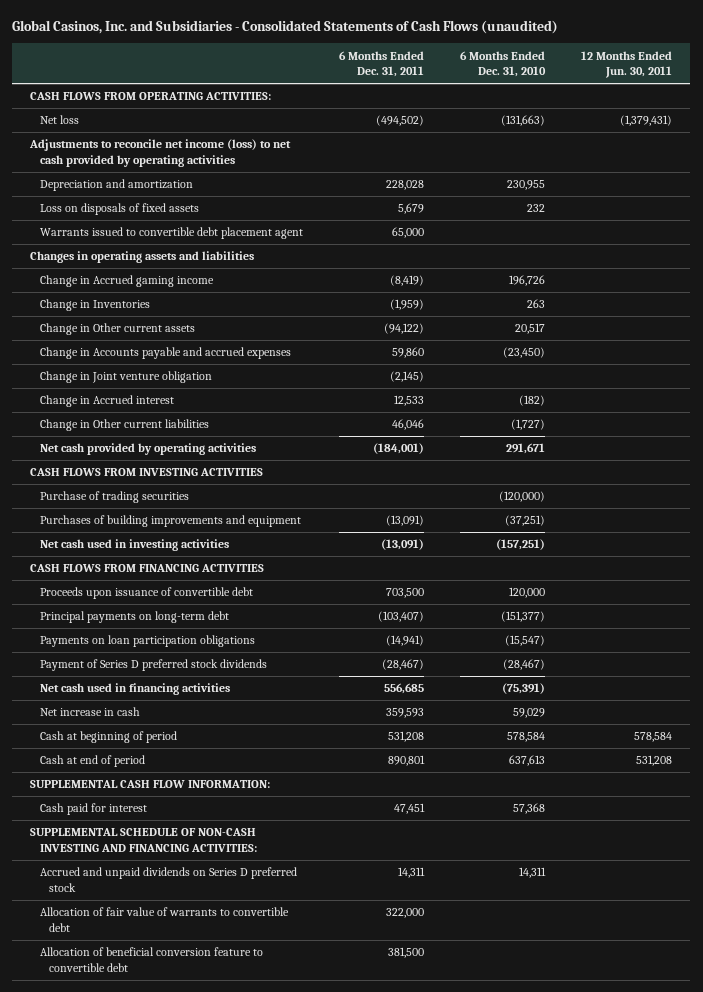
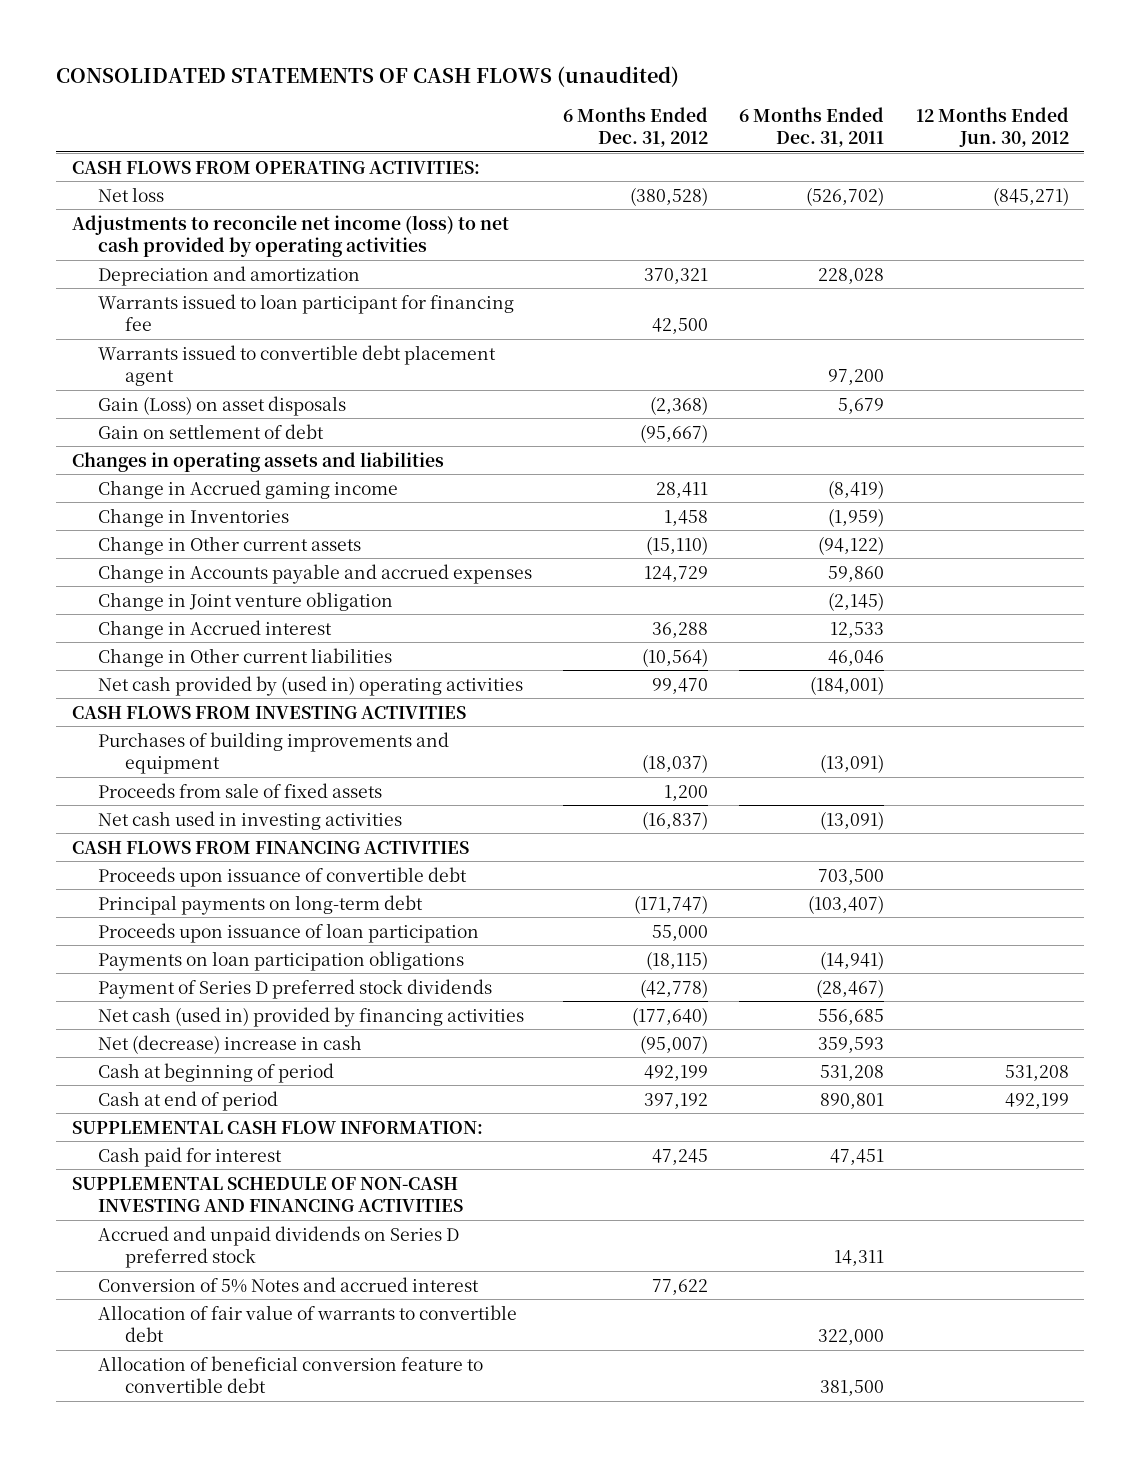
- Global Casinos, Inc. and Subsidiaries - Consolidated Statements of Cash Flows (unaudited)
+ CONSOLIDATED STATEMENTS OF CASH FLOWS (unaudited)
- | 6 Months Ended Dec. 31, 2011 | 6 Months Ended Dec. 31, 2010 | 12 Months Ended Jun. 30, 2011
+ | 6 Months Ended Dec. 31, 2012 | 6 Months Ended Dec. 31, 2011 | 12 Months Ended Jun. 30, 2012
- Net loss | (494,502) | (131,663) | (1,379,431)
+ Net loss | (380,528) | (526,702) | (845,271)
- Loss on disposals of fixed assets | 5,679 | 232 |
- Warrants issued to convertible debt placement agent | 65,000 | |
+ Warrants issued to loan participant for financing fee | 42,500 | |
+ Warrants issued to convertible debt placement agent | | 97,200 |
+ Gain (Loss) on asset disposals | (2,368) | 5,679 |
+ Gain on settlement of debt | (95,667) | |
- Net cash provided by operating activities | (184,001) | 291,671 |
+ Net cash provided by (used in) operating activities | 99,470 | (184,001) |
- Purchase of trading securities | | (120,000) |
+ Proceeds from sale of fixed assets | 1,200 | |
+ Proceeds upon issuance of loan participation | 55,000 | |
- Net cash used in financing activities | 556,685 | (75,391) |
- Net increase in cash | 359,593 | 59,029 |
+ Net cash (used in) provided by financing activities | (177,640) | 556,685 |
+ Net (decrease) increase in cash | (95,007) | 359,593 |
- SUPPLEMENTAL SCHEDULE OF NON-CASH INVESTING AND FINANCING ACTIVITIES:
+ SUPPLEMENTAL SCHEDULE OF NON-CASH INVESTING AND FINANCING ACTIVITIES
+ Conversion of 5% Notes and accrued interest | 77,622 | |

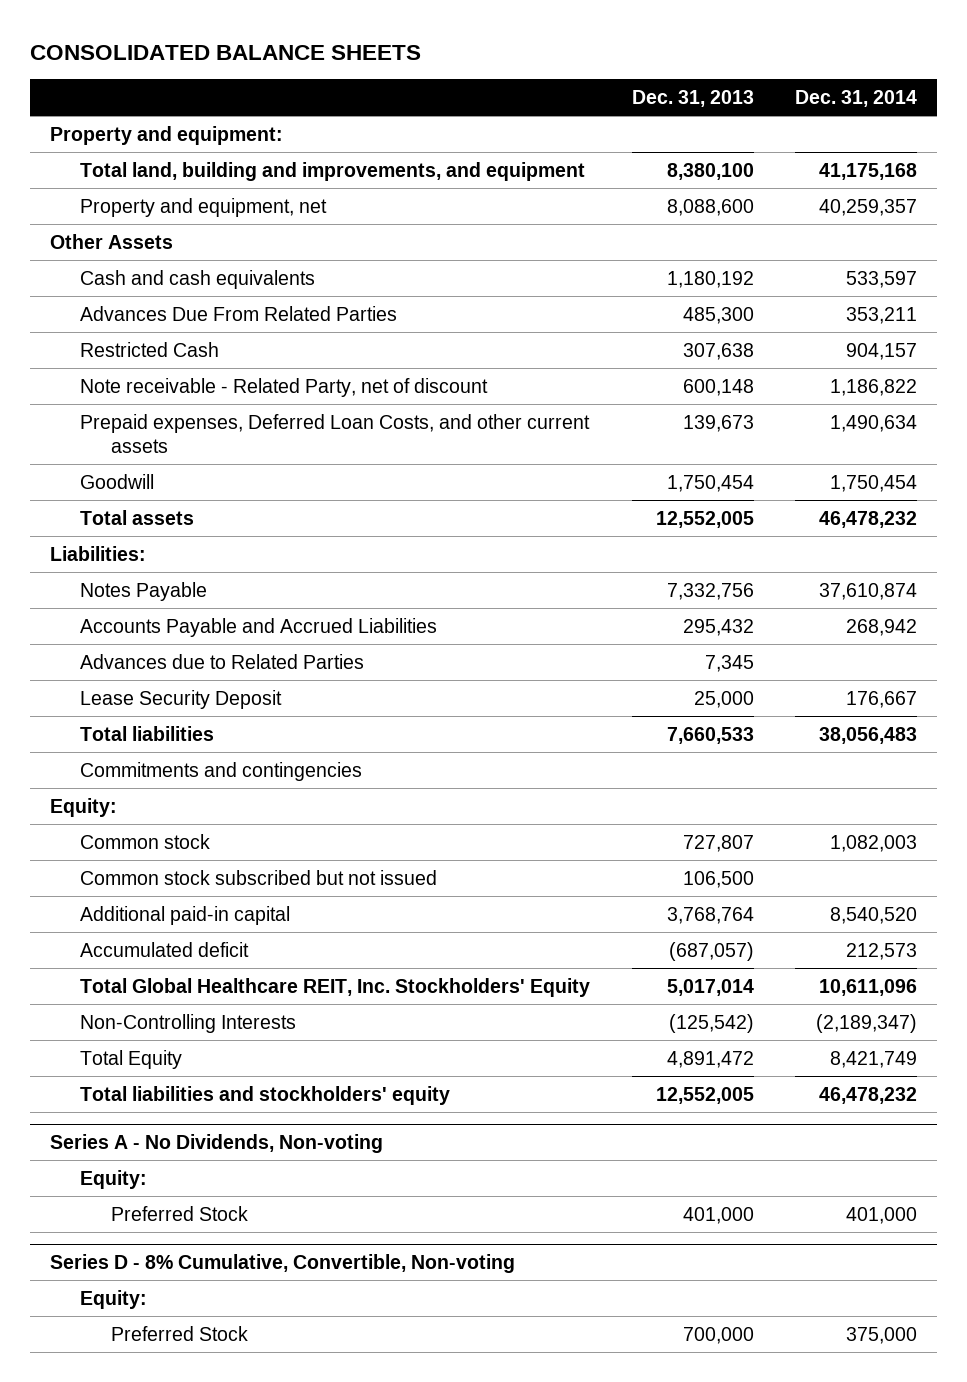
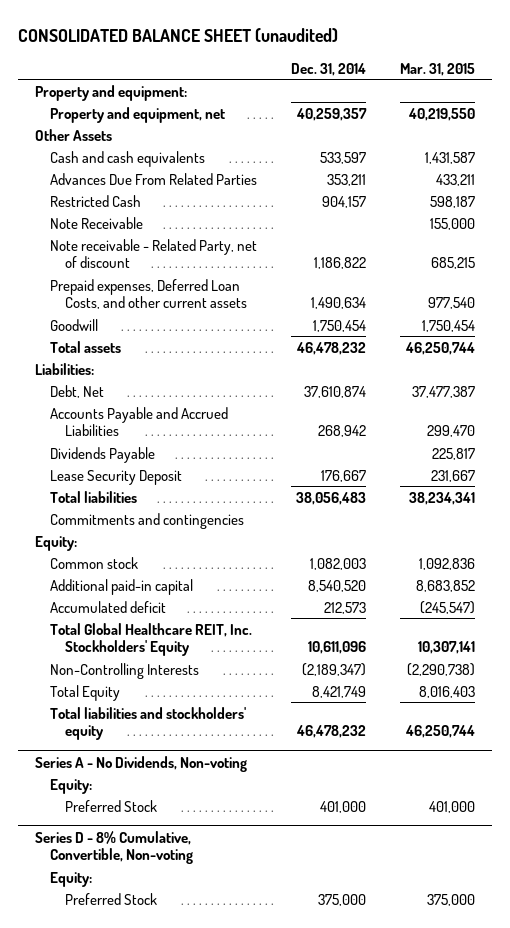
- CONSOLIDATED BALANCE SHEETS
+ CONSOLIDATED BALANCE SHEET (unaudited)
- | Dec. 31, 2013 | Dec. 31, 2014
+ | Dec. 31, 2014 | Mar. 31, 2015
- Total land, building and improvements, and equipment | 8,380,100 | 41,175,168
+ Note Receivable | | 155,000
- Notes Payable | 7,332,756 | 37,610,874
+ Debt, Net | 37,610,874 | 37,477,387
- Advances due to Related Parties | 7,345 |
+ Dividends Payable | | 225,817
- Common stock subscribed but not issued | 106,500 |

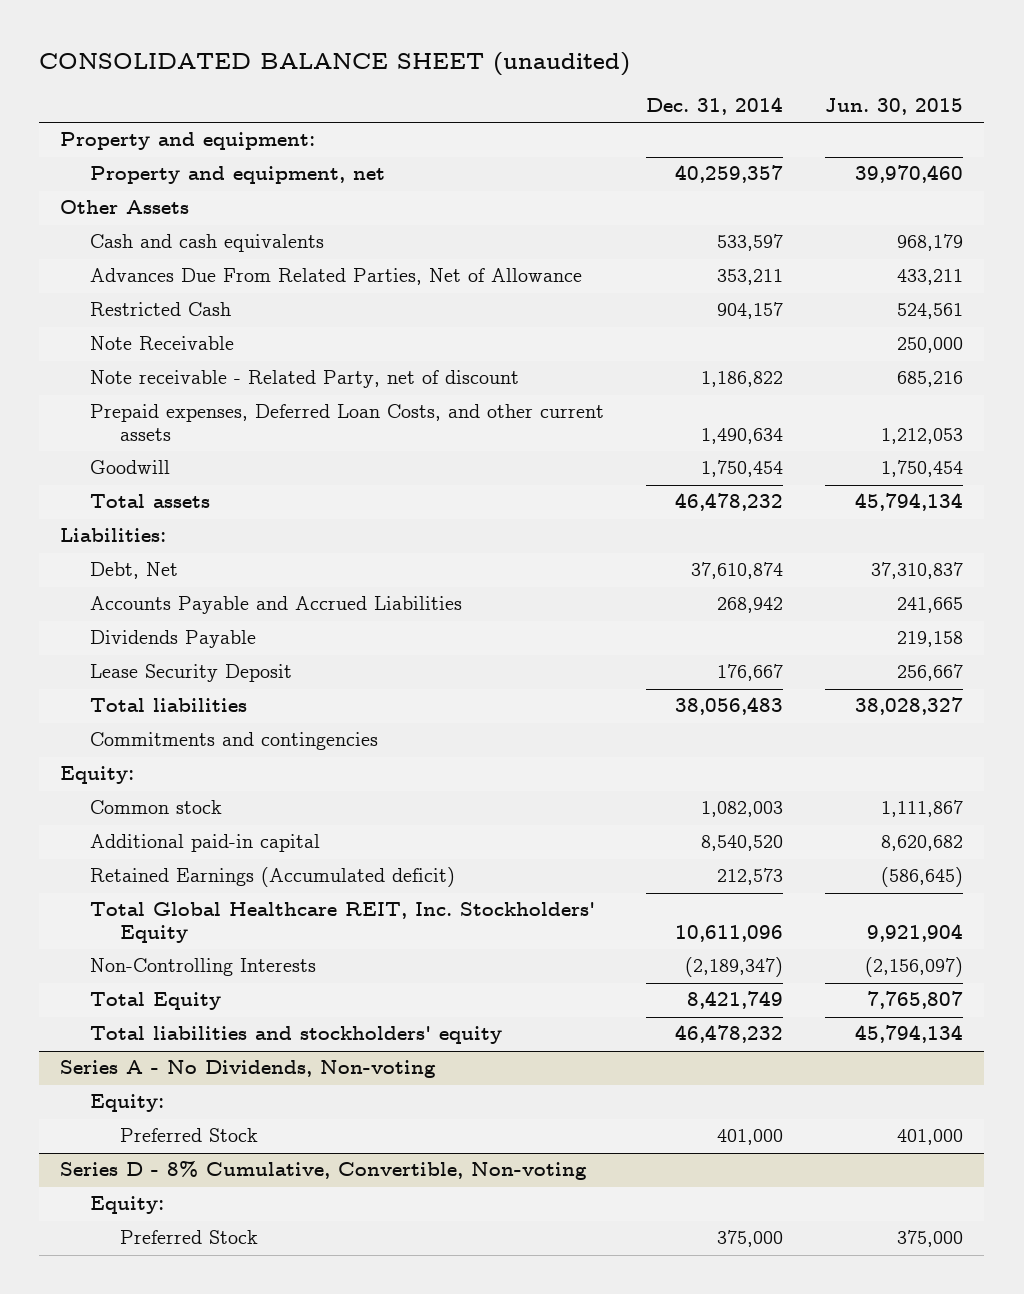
- | Dec. 31, 2014 | Mar. 31, 2015
+ | Dec. 31, 2014 | Jun. 30, 2015
- Advances Due From Related Parties | 353,211 | 433,211
+ Advances Due From Related Parties, Net of Allowance | 353,211 | 433,211
- Accumulated deficit | 212,573 | (245,547)
+ Retained Earnings (Accumulated deficit) | 212,573 | (586,645)

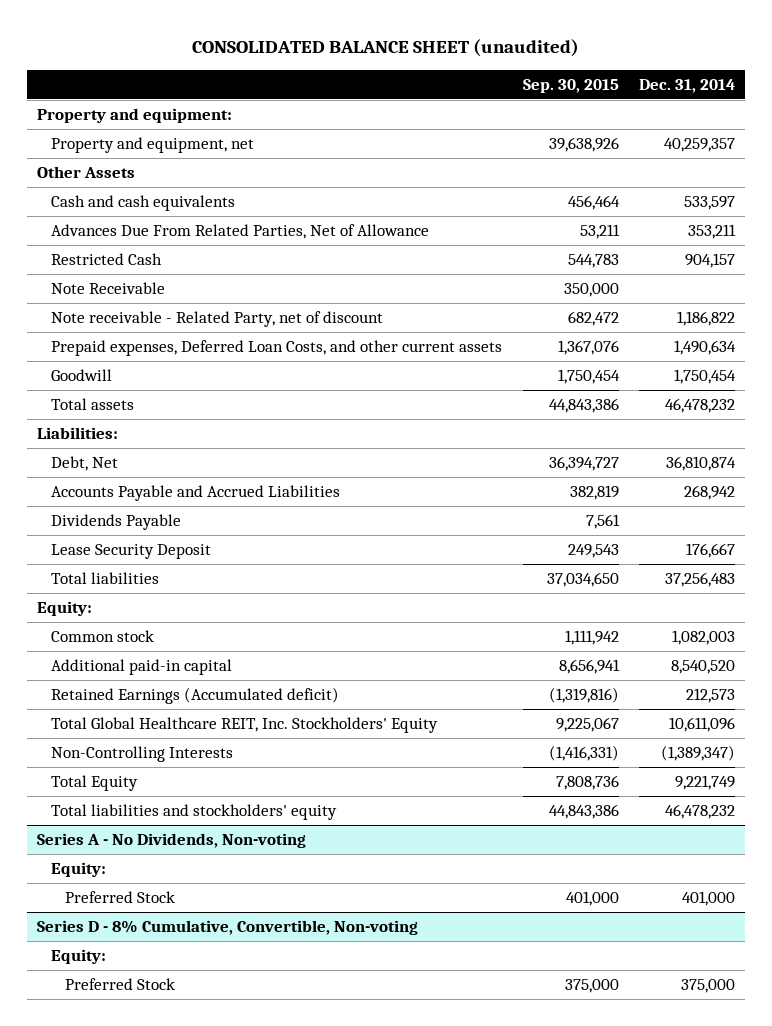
- | Dec. 31, 2014 | Jun. 30, 2015
+ | Sep. 30, 2015 | Dec. 31, 2014
- Debt, Net | 37,610,874 | 37,310,837
+ Debt, Net | 36,394,727 | 36,810,874
- Total liabilities | 38,056,483 | 38,028,327
- Commitments and contingencies
+ Total liabilities | 37,034,650 | 37,256,483
- Non-Controlling Interests | (2,189,347) | (2,156,097)
- Total Equity | 8,421,749 | 7,765,807
+ Non-Controlling Interests | (1,416,331) | (1,389,347)
+ Total Equity | 7,808,736 | 9,221,749

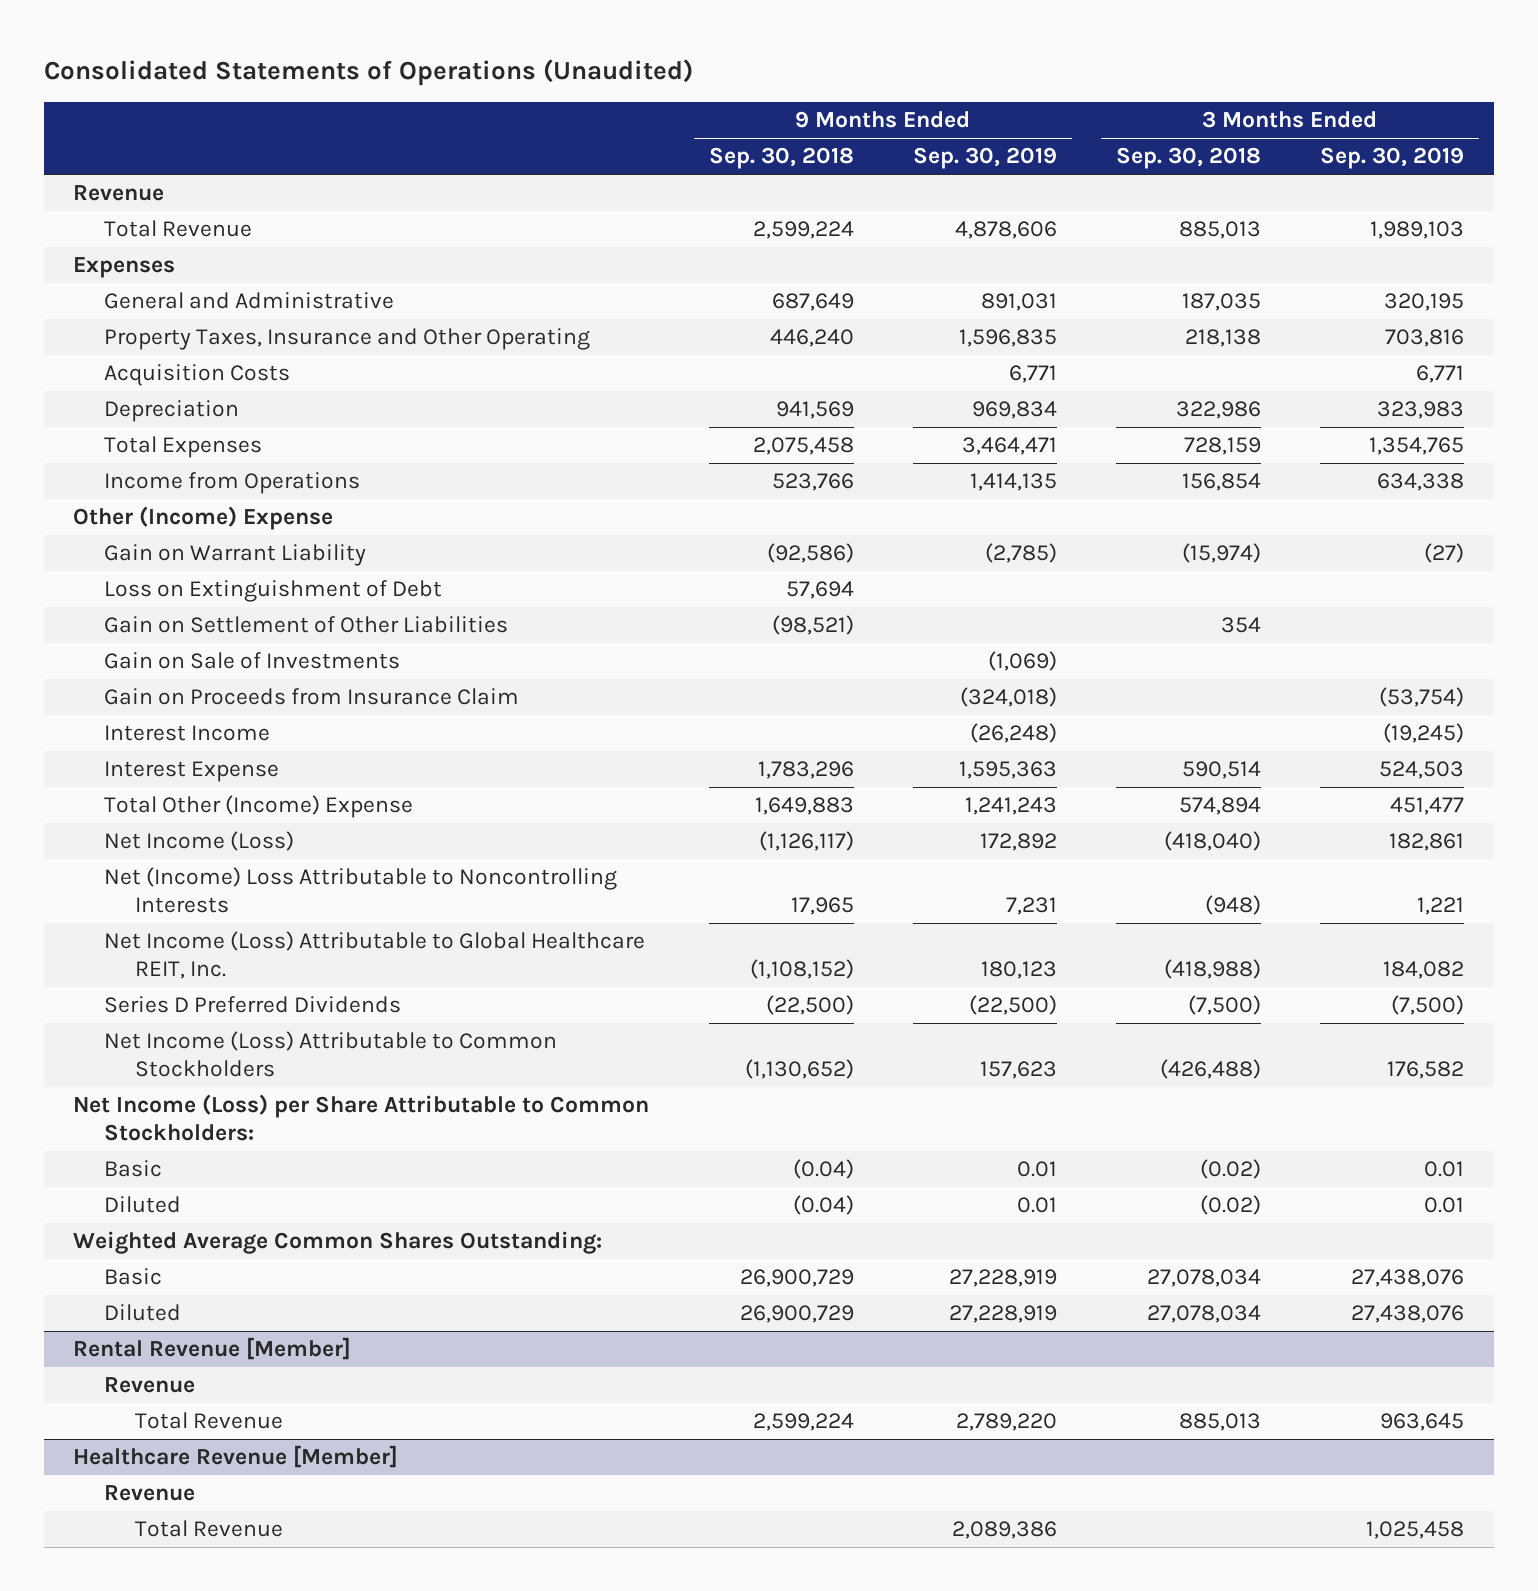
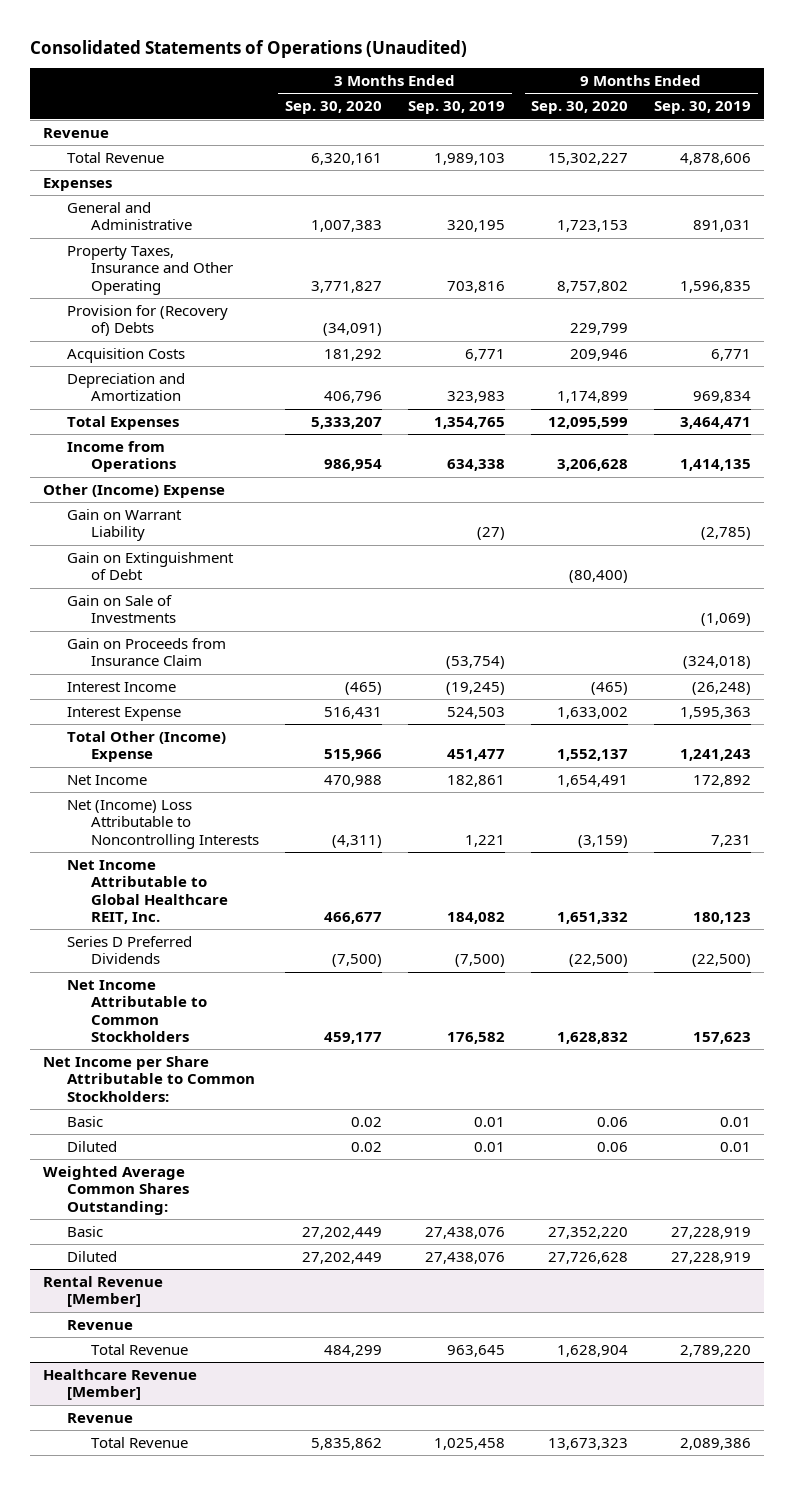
- | 9 Months Ended Sep. 30, 2018 | 9 Months Ended Sep. 30, 2019 | 3 Months Ended Sep. 30, 2018 | 3 Months Ended Sep. 30, 2019
+ | 3 Months Ended Sep. 30, 2020 | 3 Months Ended Sep. 30, 2019 | 9 Months Ended Sep. 30, 2020 | 9 Months Ended Sep. 30, 2019
+ Provision for (Recovery of) Debts | (34,091) | | 229,799 |
- Depreciation | 941,569 | 969,834 | 322,986 | 323,983
+ Depreciation and Amortization | 406,796 | 323,983 | 1,174,899 | 969,834
- Loss on Extinguishment of Debt | 57,694 | | |
- Gain on Settlement of Other Liabilities | (98,521) | | 354 |
+ Gain on Extinguishment of Debt | | | (80,400) |
- Net Income (Loss) | (1,126,117) | 172,892 | (418,040) | 182,861
+ Net Income | 470,988 | 182,861 | 1,654,491 | 172,892
- Net Income (Loss) Attributable to Global Healthcare REIT, Inc. | (1,108,152) | 180,123 | (418,988) | 184,082
+ Net Income Attributable to Global Healthcare REIT, Inc. | 466,677 | 184,082 | 1,651,332 | 180,123
- Net Income (Loss) Attributable to Common Stockholders | (1,130,652) | 157,623 | (426,488) | 176,582
- Net Income (Loss) per Share Attributable to Common Stockholders:
+ Net Income Attributable to Common Stockholders | 459,177 | 176,582 | 1,628,832 | 157,623
+ Net Income per Share Attributable to Common Stockholders:

